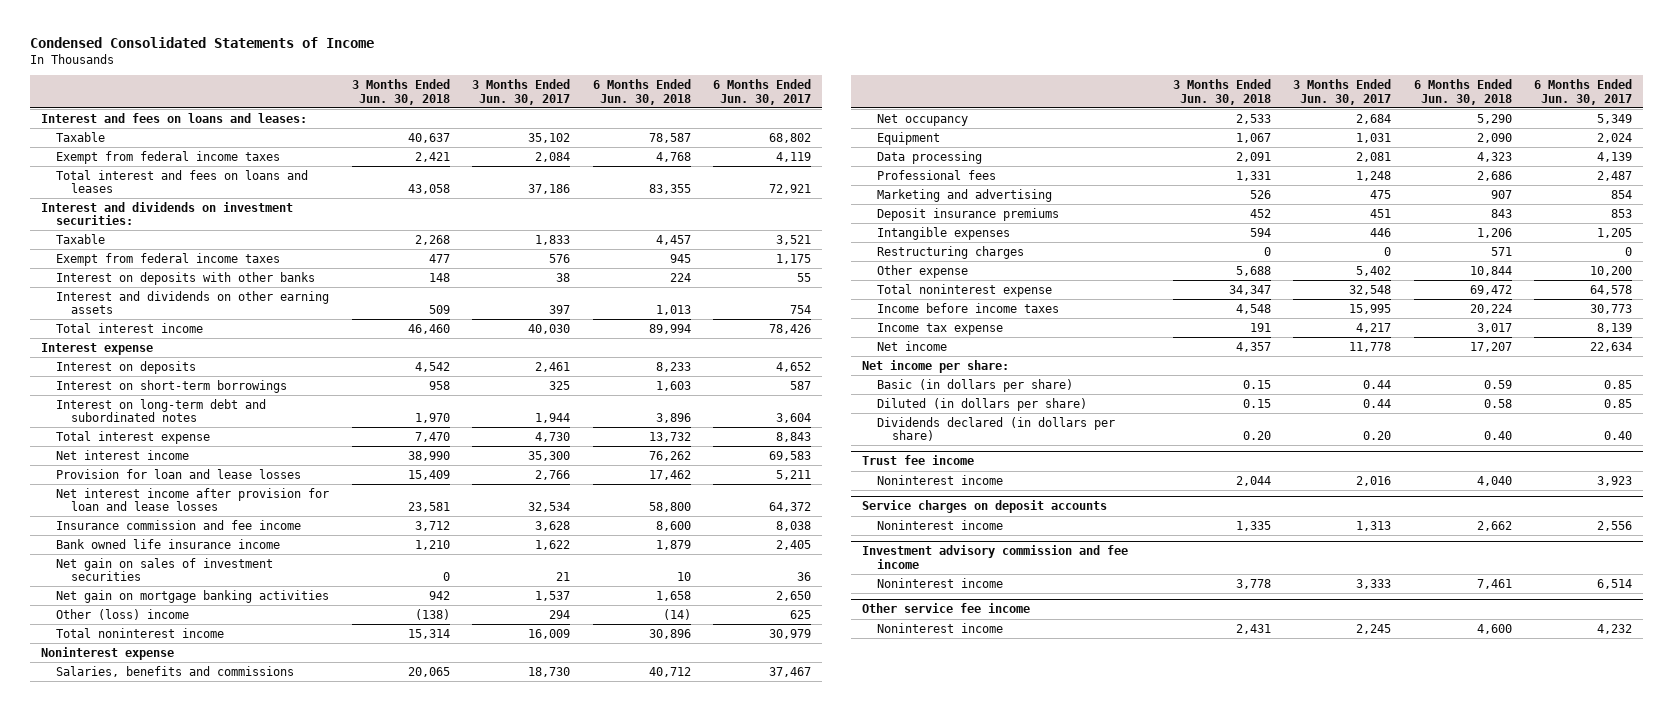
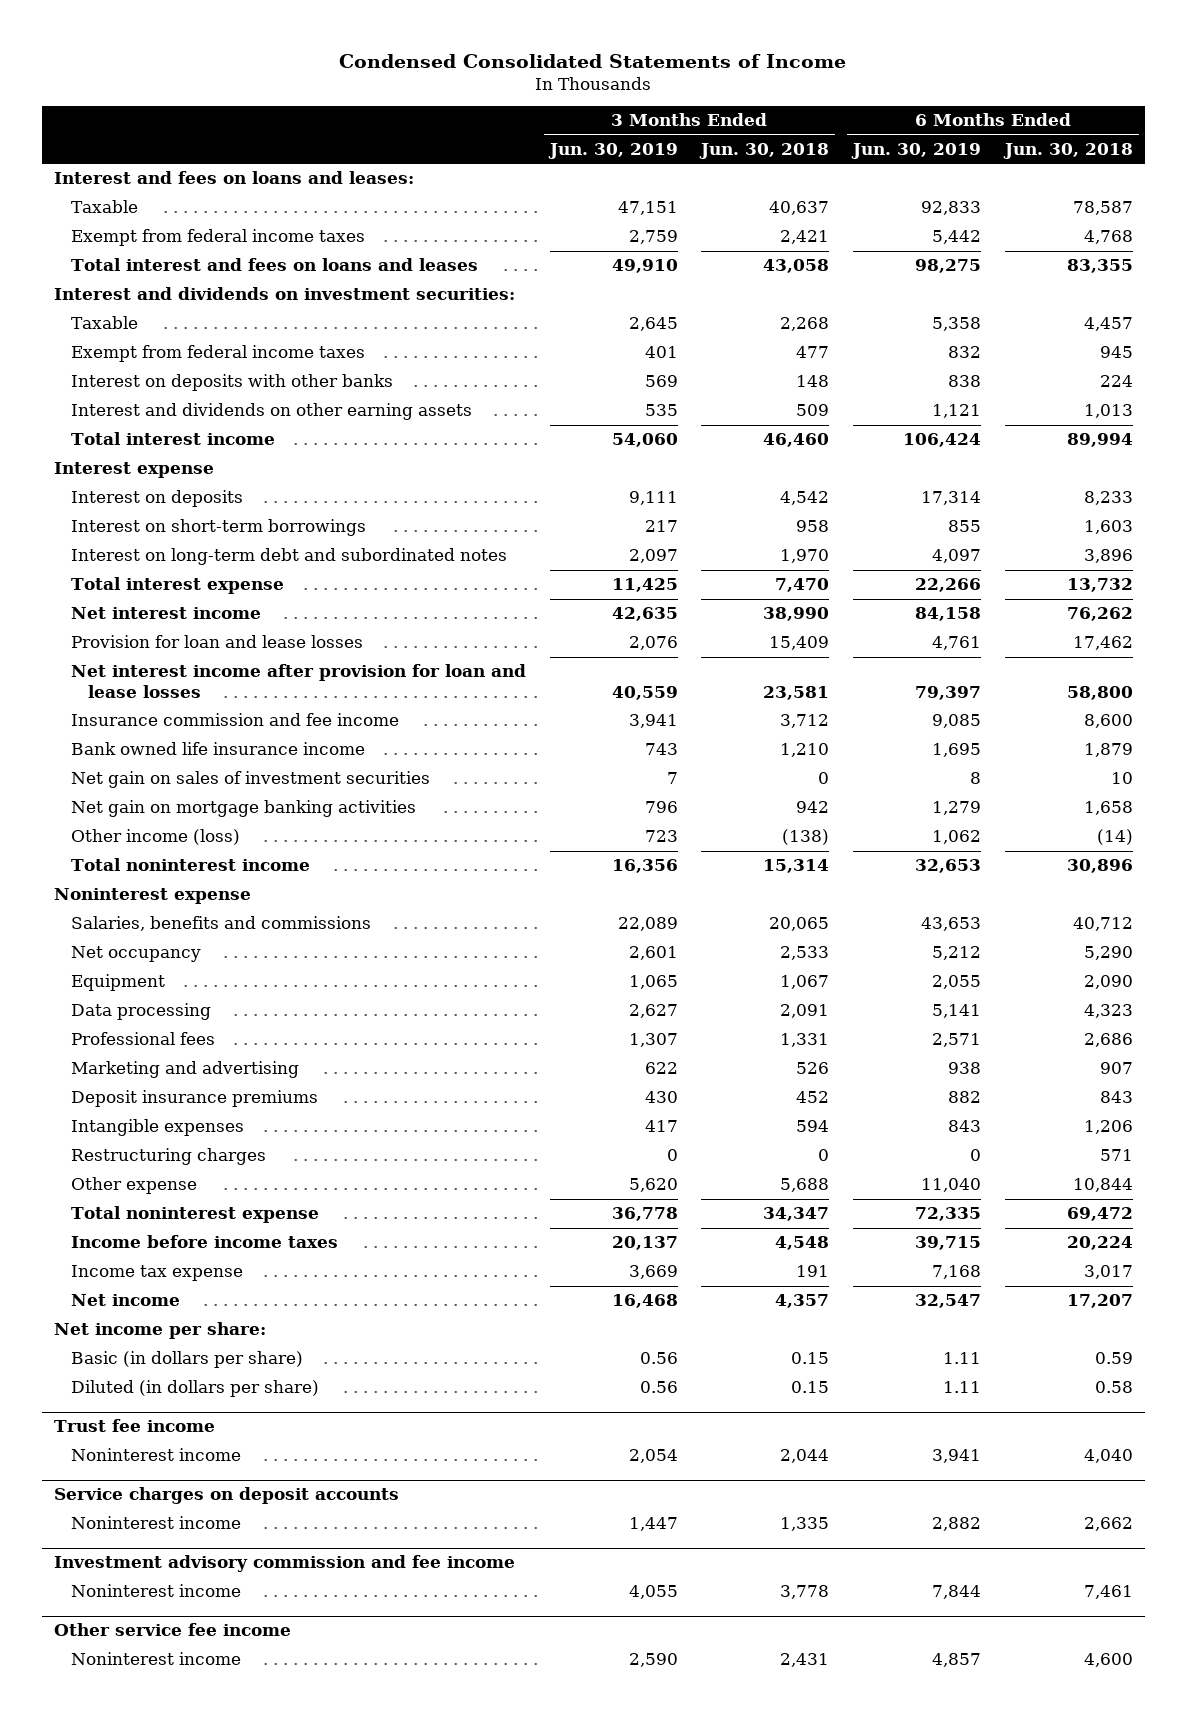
- | 3 Months Ended Jun. 30, 2018 | 3 Months Ended Jun. 30, 2017 | 6 Months Ended Jun. 30, 2018 | 6 Months Ended Jun. 30, 2017
+ | 3 Months Ended Jun. 30, 2019 | 3 Months Ended Jun. 30, 2018 | 6 Months Ended Jun. 30, 2019 | 6 Months Ended Jun. 30, 2018
- Other (loss) income | (138) | 294 | (14) | 625
+ Other income (loss) | 723 | (138) | 1,062 | (14)
- Dividends declared (in dollars per share) | 0.20 | 0.20 | 0.40 | 0.40

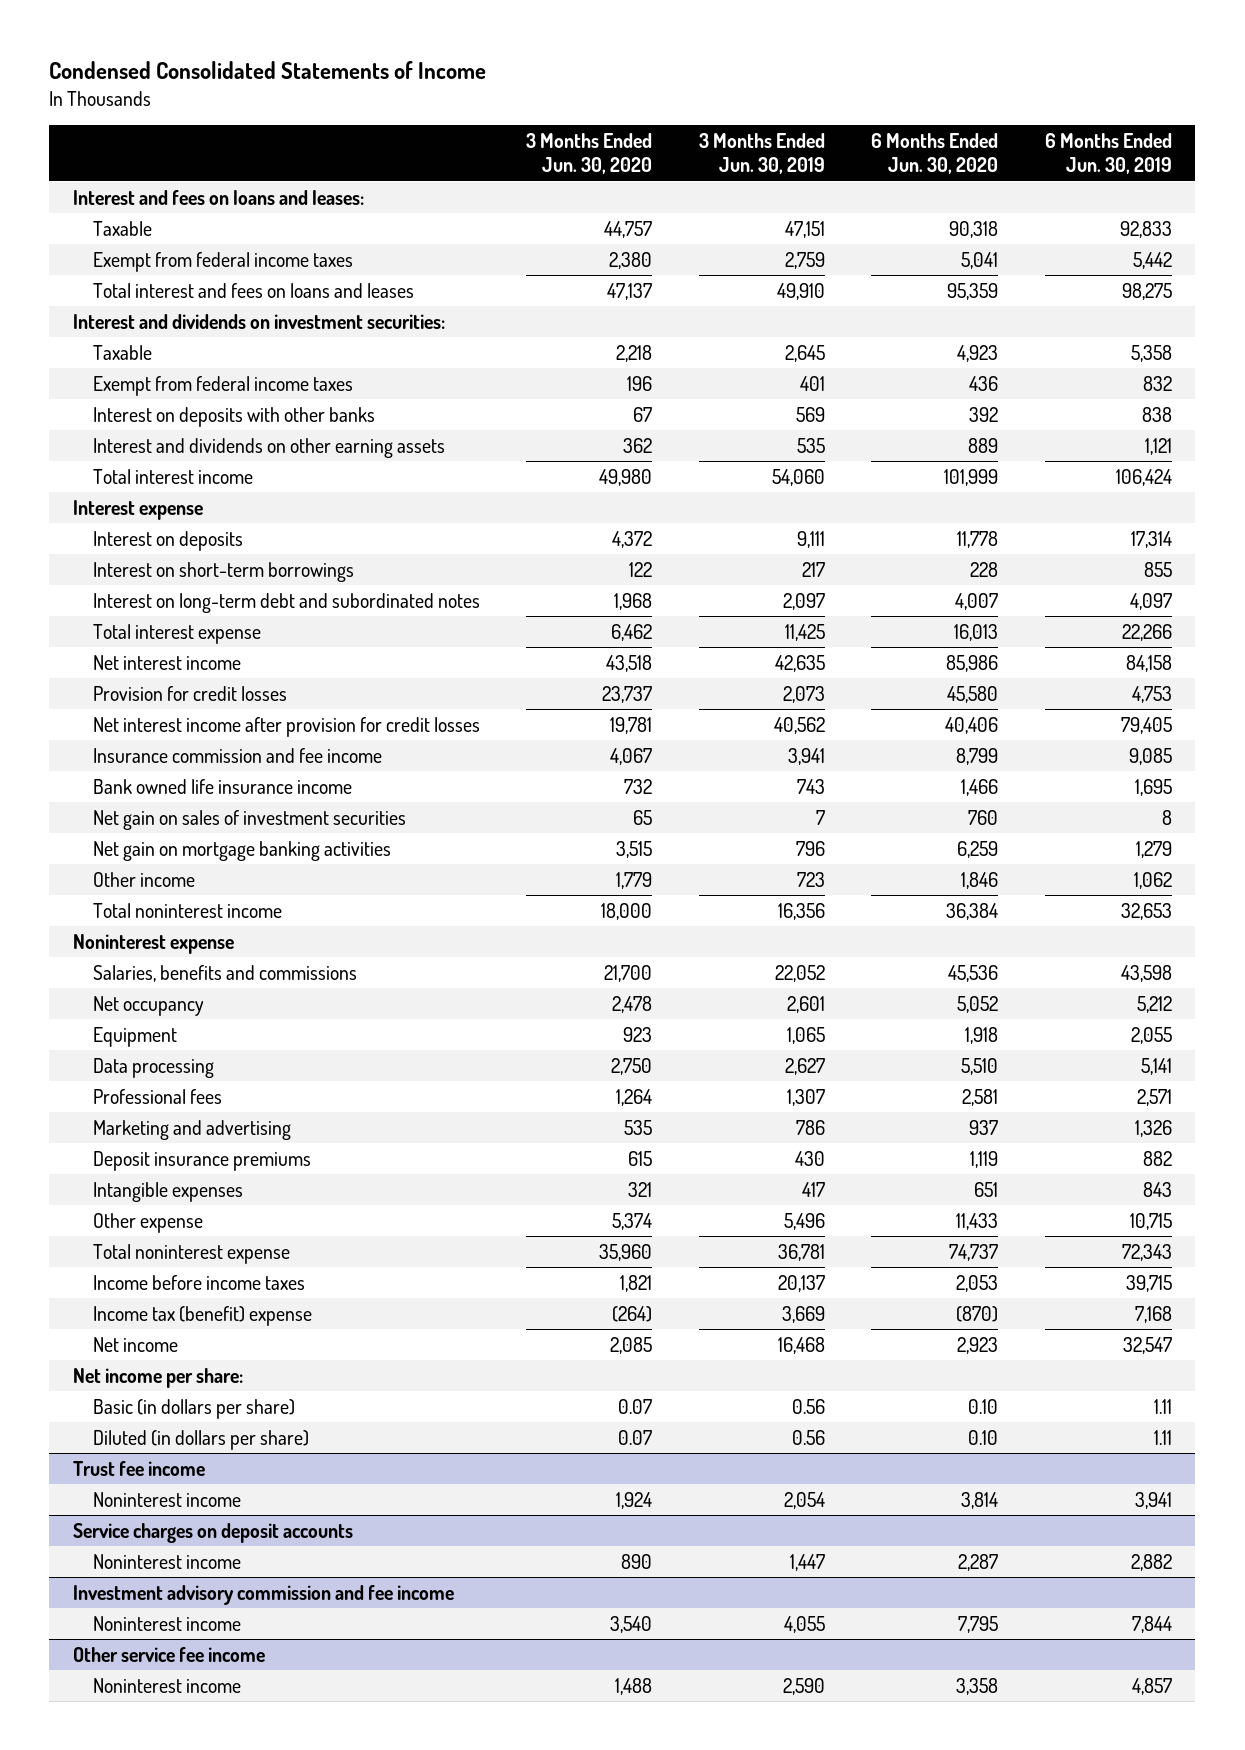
- | 3 Months Ended Jun. 30, 2019 | 3 Months Ended Jun. 30, 2018 | 6 Months Ended Jun. 30, 2019 | 6 Months Ended Jun. 30, 2018
+ | 3 Months Ended Jun. 30, 2020 | 3 Months Ended Jun. 30, 2019 | 6 Months Ended Jun. 30, 2020 | 6 Months Ended Jun. 30, 2019
- Provision for loan and lease losses | 2,076 | 15,409 | 4,761 | 17,462
- Net interest income after provision for loan and lease losses | 40,559 | 23,581 | 79,397 | 58,800
+ Provision for credit losses | 23,737 | 2,073 | 45,580 | 4,753
+ Net interest income after provision for credit losses | 19,781 | 40,562 | 40,406 | 79,405
- Other income (loss) | 723 | (138) | 1,062 | (14)
+ Other income | 1,779 | 723 | 1,846 | 1,062
- Salaries, benefits and commissions | 22,089 | 20,065 | 43,653 | 40,712
+ Salaries, benefits and commissions | 21,700 | 22,052 | 45,536 | 43,598
- Marketing and advertising | 622 | 526 | 938 | 907
+ Marketing and advertising | 535 | 786 | 937 | 1,326
- Restructuring charges | 0 | 0 | 0 | 571
- Other expense | 5,620 | 5,688 | 11,040 | 10,844
- Total noninterest expense | 36,778 | 34,347 | 72,335 | 69,472
+ Other expense | 5,374 | 5,496 | 11,433 | 10,715
+ Total noninterest expense | 35,960 | 36,781 | 74,737 | 72,343
- Income tax expense | 3,669 | 191 | 7,168 | 3,017
+ Income tax (benefit) expense | (264) | 3,669 | (870) | 7,168

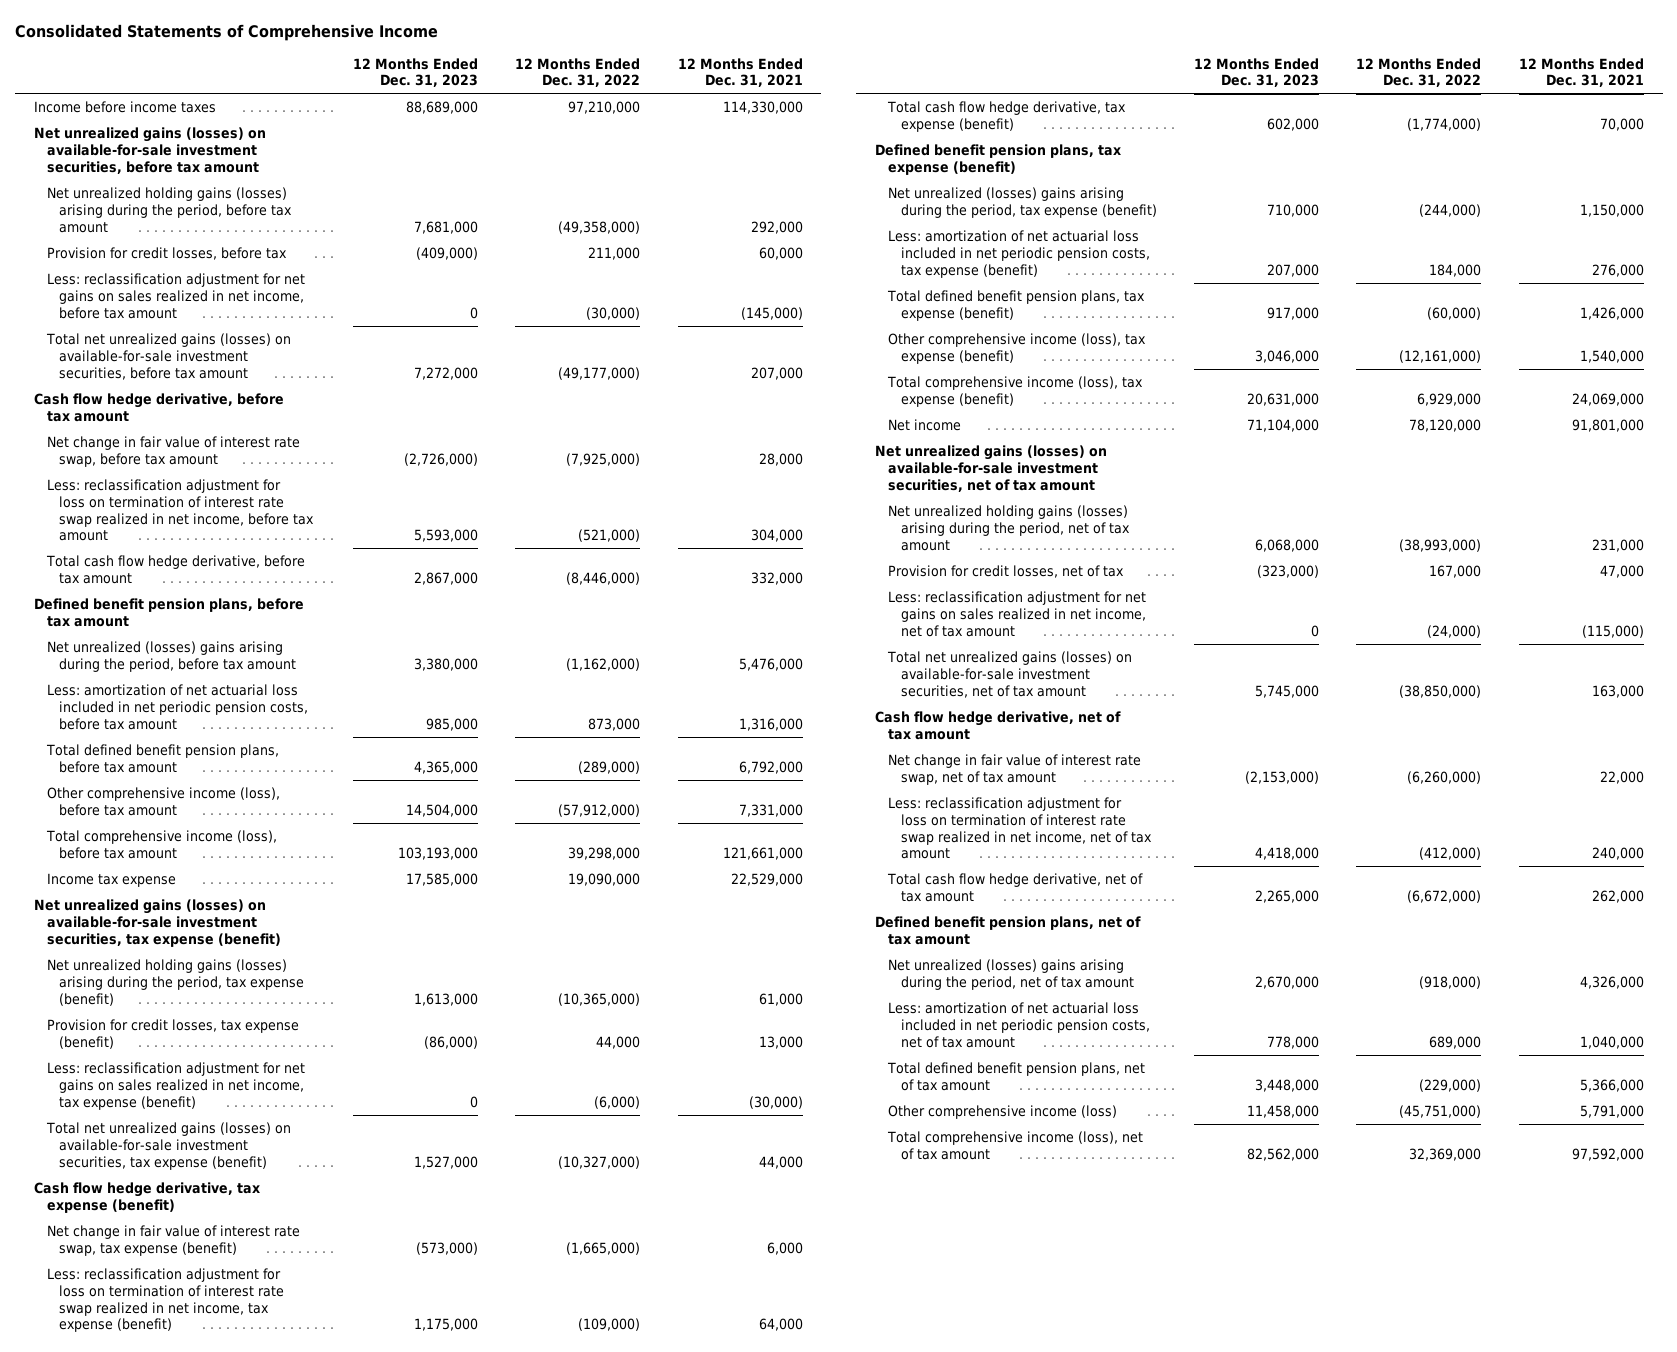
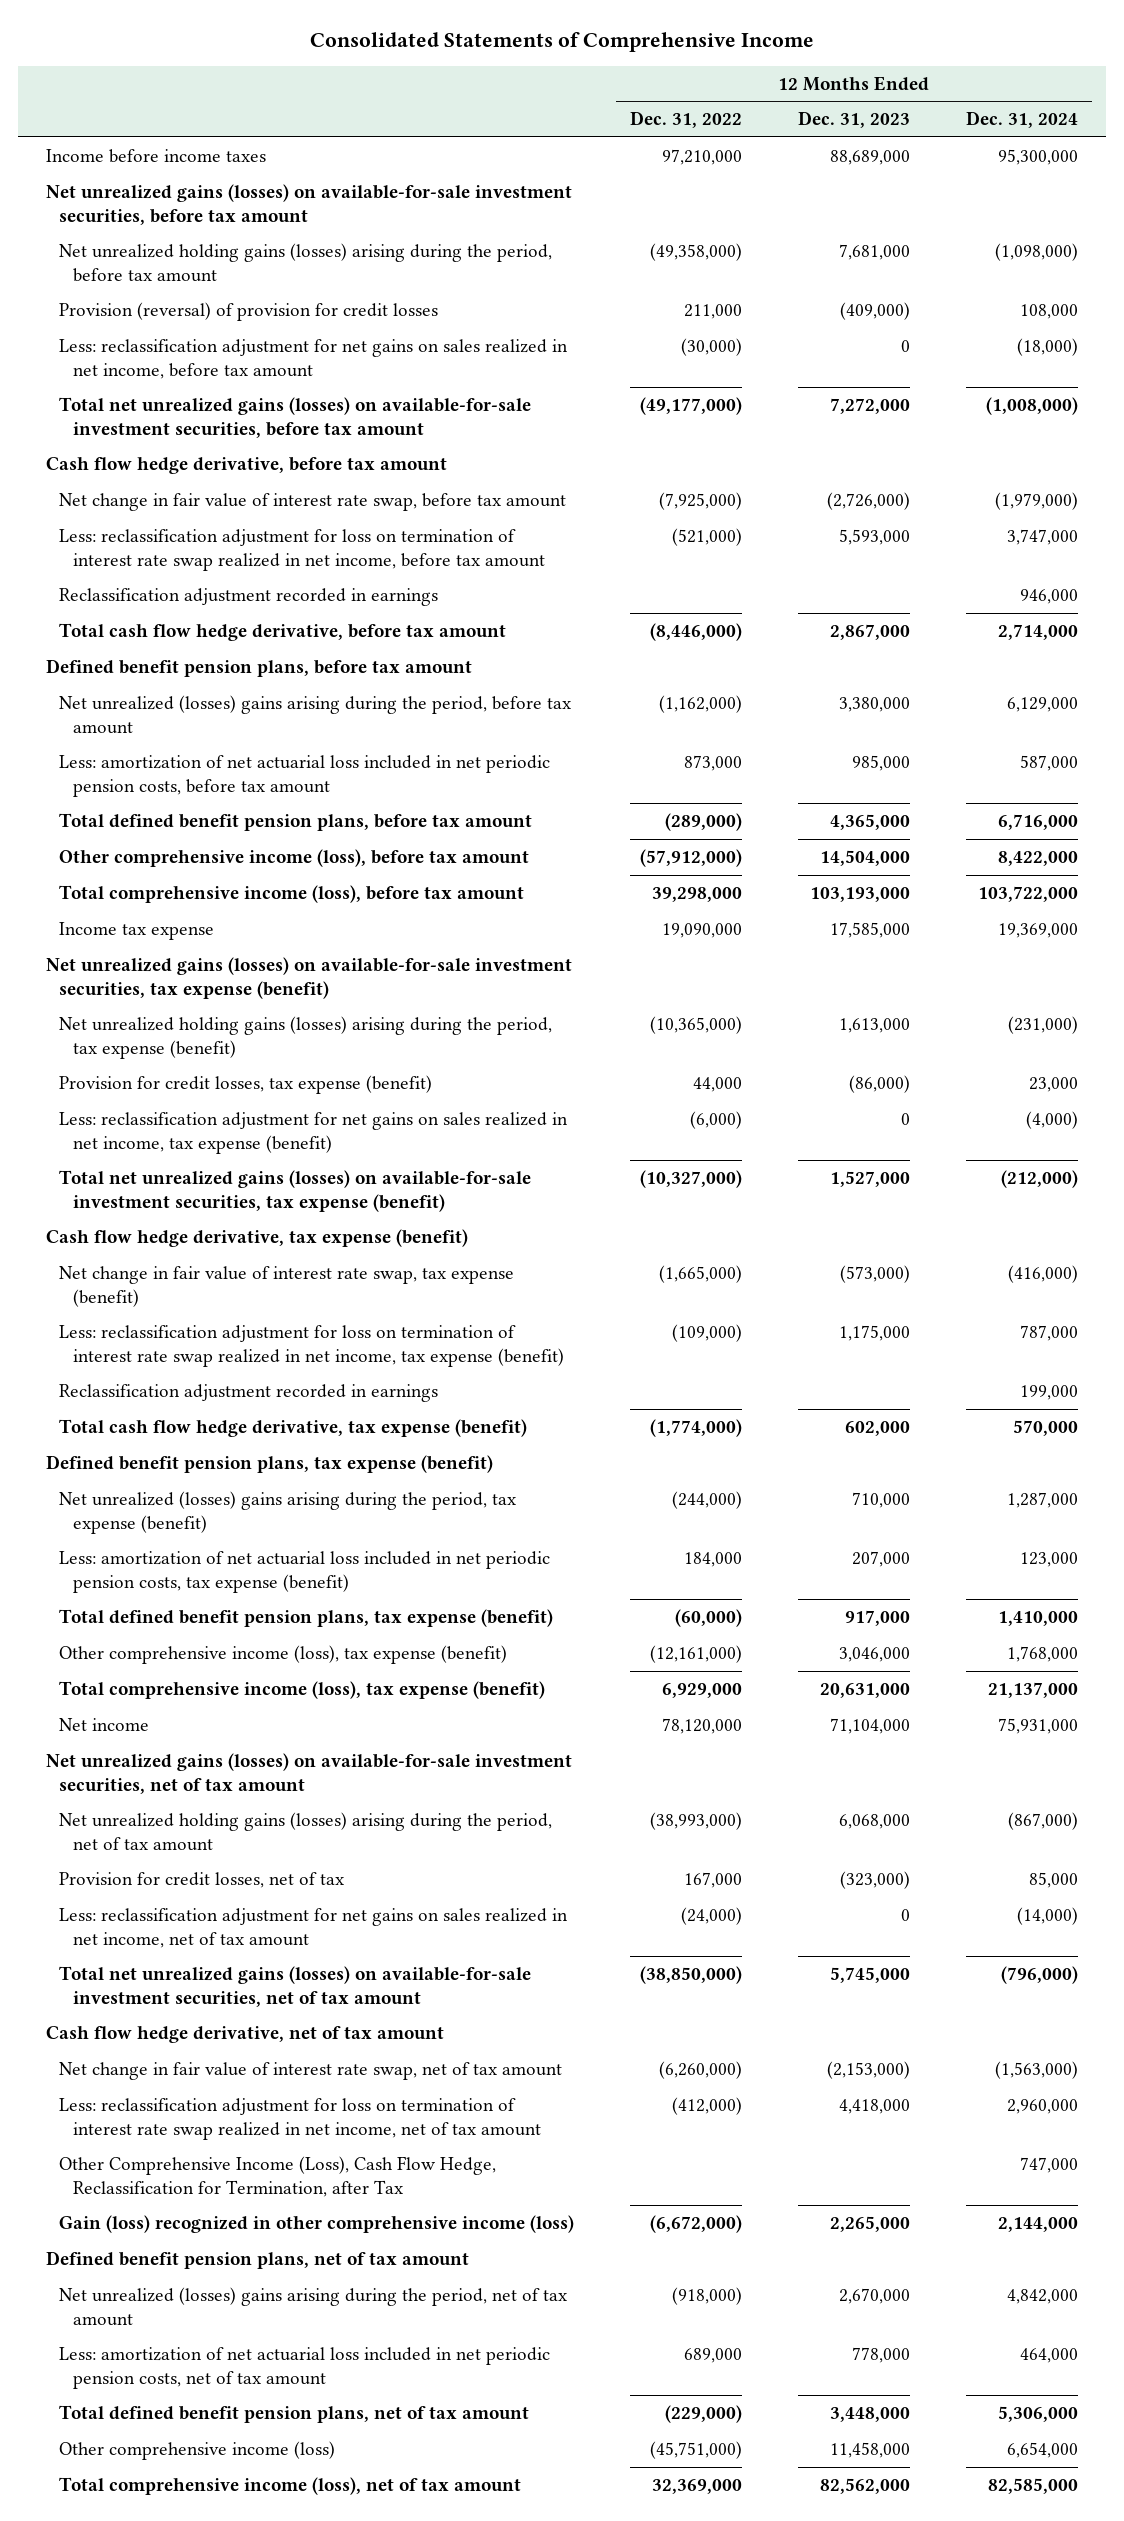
- | 12 Months Ended Dec. 31, 2023 | 12 Months Ended Dec. 31, 2022 | 12 Months Ended Dec. 31, 2021
+ | 12 Months Ended Dec. 31, 2022 | 12 Months Ended Dec. 31, 2023 | 12 Months Ended Dec. 31, 2024
- Provision for credit losses, before tax | (409,000) | 211,000 | 60,000
+ Provision (reversal) of provision for credit losses | 211,000 | (409,000) | 108,000
+ Reclassification adjustment recorded in earnings | | | 946,000
+ Reclassification adjustment recorded in earnings | | | 199,000
- Total cash flow hedge derivative, net of tax amount | 2,265,000 | (6,672,000) | 262,000
+ Other Comprehensive Income (Loss), Cash Flow Hedge, Reclassification for Termination, after Tax | | | 747,000
+ Gain (loss) recognized in other comprehensive income (loss) | (6,672,000) | 2,265,000 | 2,144,000

